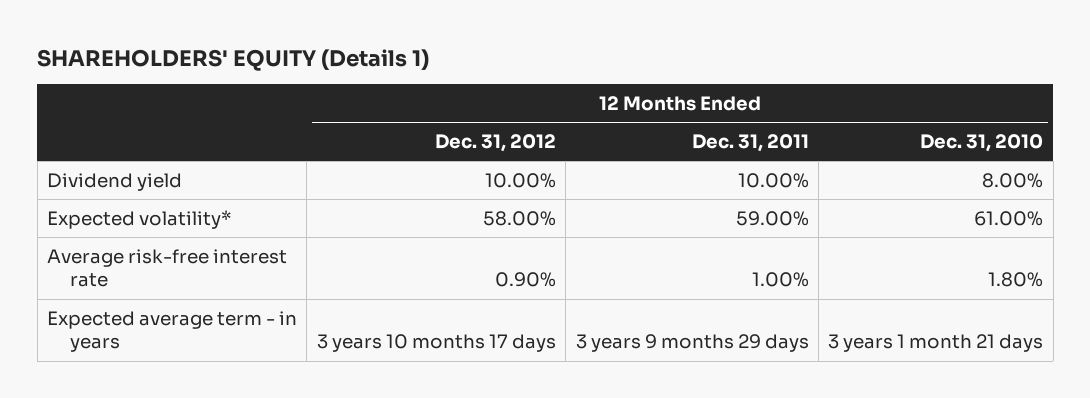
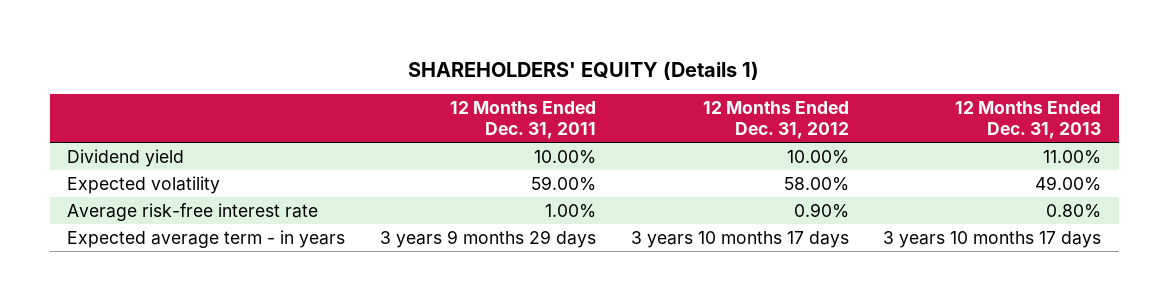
- | 12 Months Ended Dec. 31, 2012 | 12 Months Ended Dec. 31, 2011 | 12 Months Ended Dec. 31, 2010
+ | 12 Months Ended Dec. 31, 2011 | 12 Months Ended Dec. 31, 2012 | 12 Months Ended Dec. 31, 2013
- Expected volatility* | 58.00% | 59.00% | 61.00%
+ Expected volatility | 59.00% | 58.00% | 49.00%

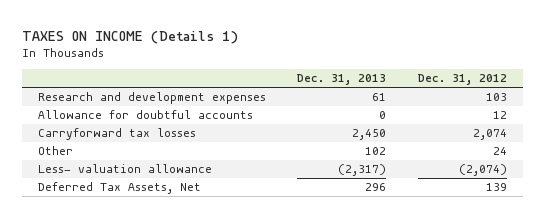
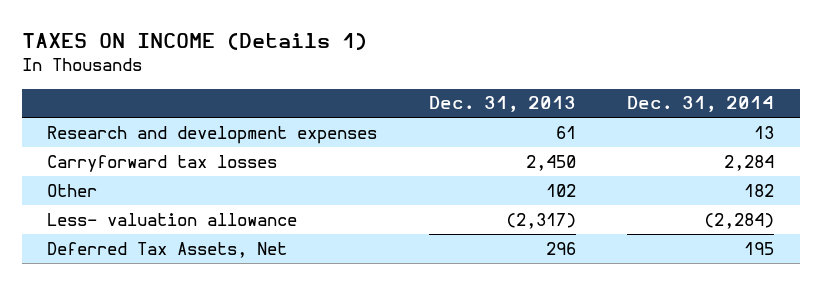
- | Dec. 31, 2013 | Dec. 31, 2012
+ | Dec. 31, 2013 | Dec. 31, 2014
- Allowance for doubtful accounts | 0 | 12

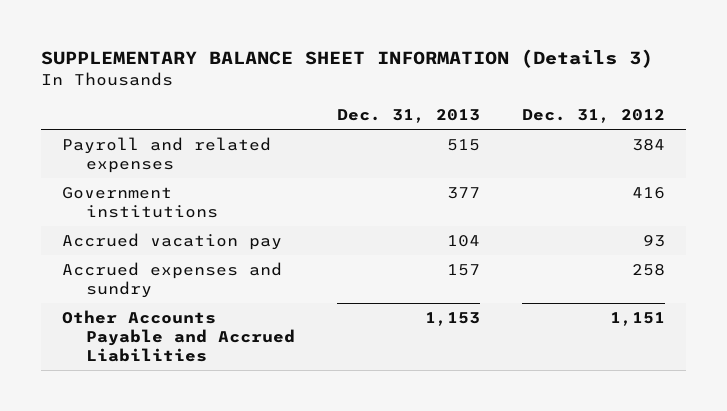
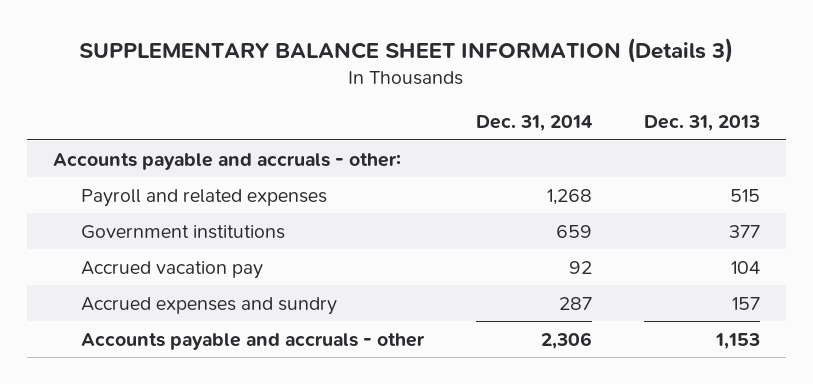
- | Dec. 31, 2013 | Dec. 31, 2012
+ | Dec. 31, 2014 | Dec. 31, 2013
+ Accounts payable and accruals - other:
- Other Accounts Payable and Accrued Liabilities | 1,153 | 1,151
+ Accounts payable and accruals - other | 2,306 | 1,153

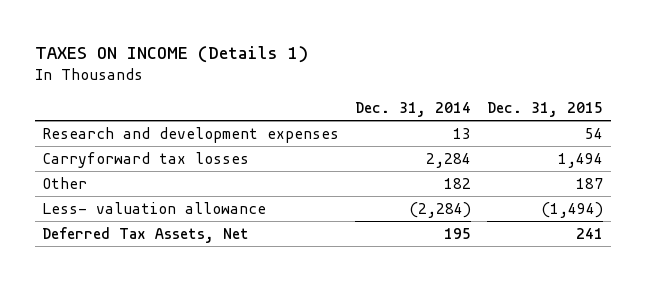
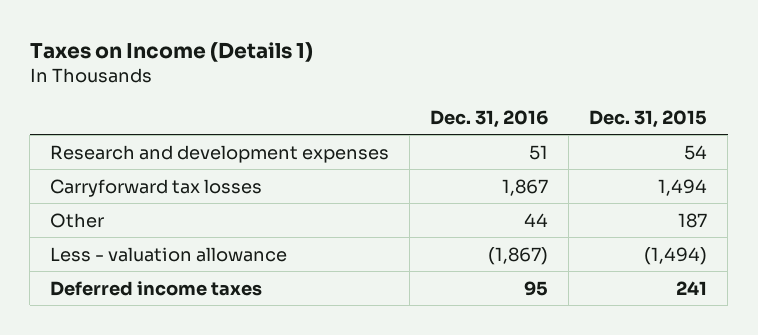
- TAXES ON INCOME (Details 1)
+ Taxes on Income (Details 1)
- | Dec. 31, 2014 | Dec. 31, 2015
+ | Dec. 31, 2016 | Dec. 31, 2015
- Less- valuation allowance | (2,284) | (1,494)
- Deferred Tax Assets, Net | 195 | 241
+ Less - valuation allowance | (1,867) | (1,494)
+ Deferred income taxes | 95 | 241

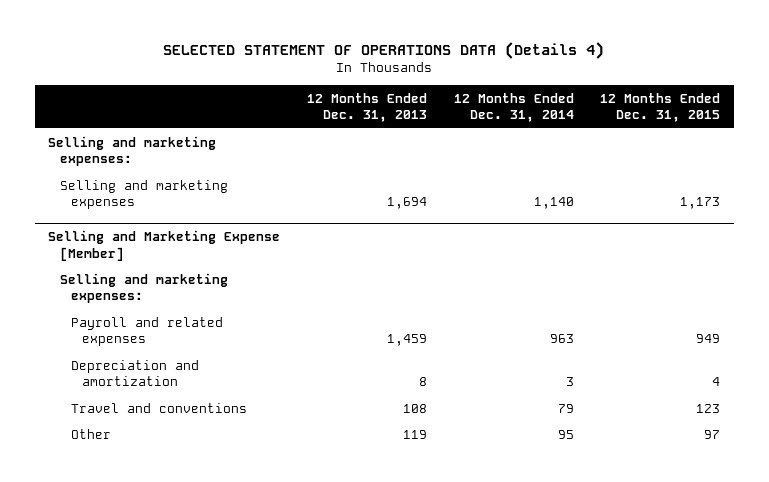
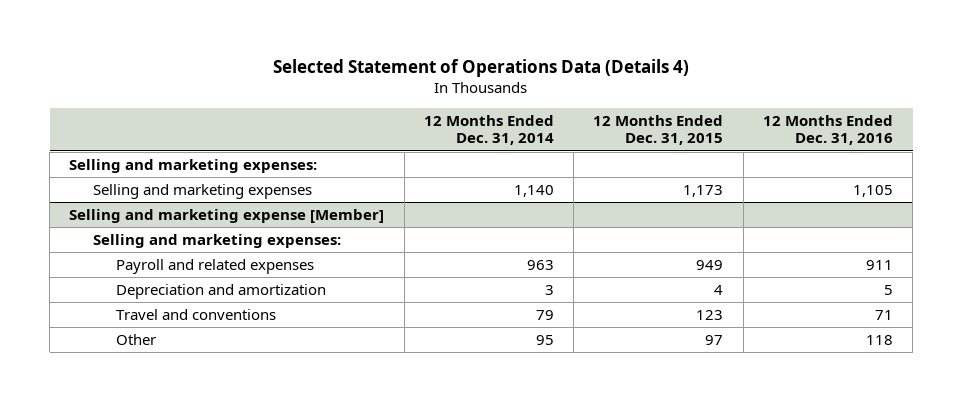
- SELECTED STATEMENT OF OPERATIONS DATA (Details 4)
+ Selected Statement of Operations Data (Details 4)
- | 12 Months Ended Dec. 31, 2013 | 12 Months Ended Dec. 31, 2014 | 12 Months Ended Dec. 31, 2015
+ | 12 Months Ended Dec. 31, 2014 | 12 Months Ended Dec. 31, 2015 | 12 Months Ended Dec. 31, 2016
- Selling and Marketing Expense [Member]
+ Selling and marketing expense [Member]

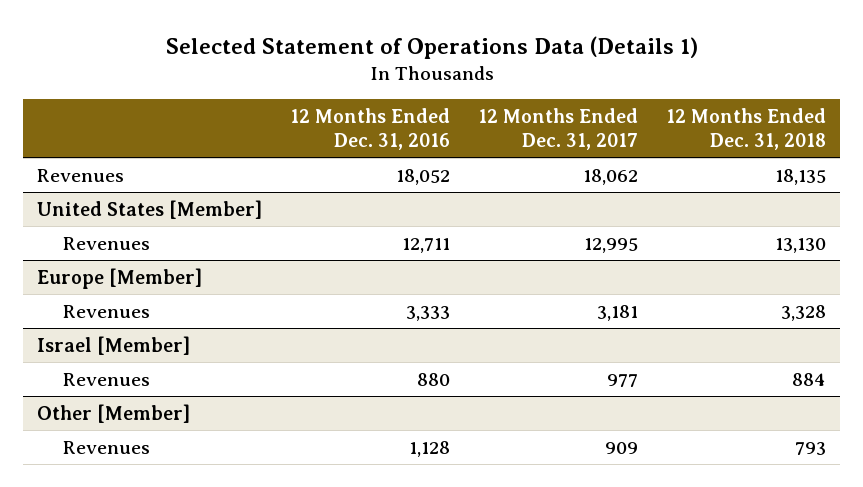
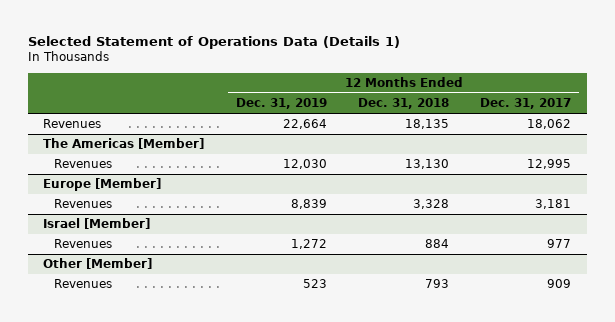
- | 12 Months Ended Dec. 31, 2016 | 12 Months Ended Dec. 31, 2017 | 12 Months Ended Dec. 31, 2018
+ | 12 Months Ended Dec. 31, 2019 | 12 Months Ended Dec. 31, 2018 | 12 Months Ended Dec. 31, 2017
- United States [Member]
+ The Americas [Member]

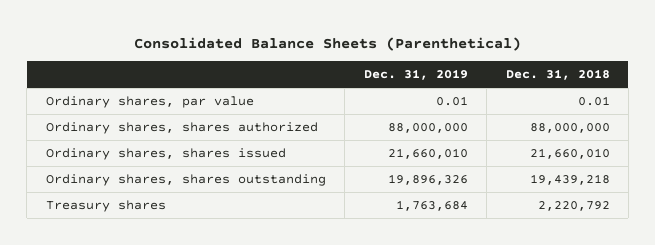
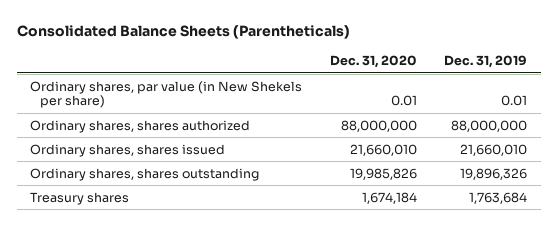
- Consolidated Balance Sheets (Parenthetical)
+ Consolidated Balance Sheets (Parentheticals)
- | Dec. 31, 2019 | Dec. 31, 2018
+ | Dec. 31, 2020 | Dec. 31, 2019
- Ordinary shares, par value | 0.01 | 0.01
+ Ordinary shares, par value (in New Shekels per share) | 0.01 | 0.01

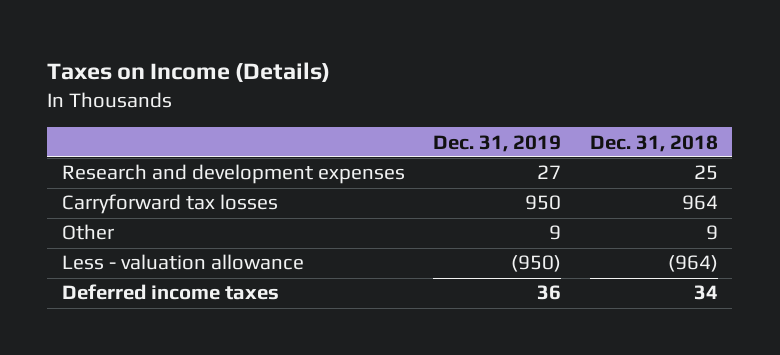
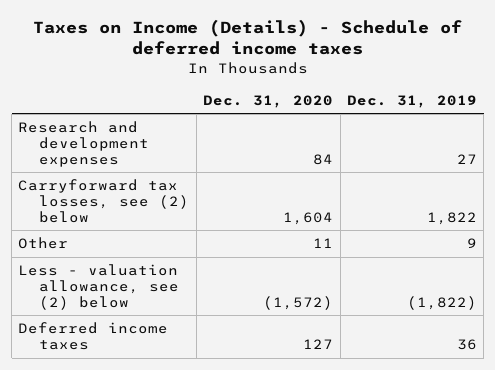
- Taxes on Income (Details)
+ Taxes on Income (Details) - Schedule of deferred income taxes
- | Dec. 31, 2019 | Dec. 31, 2018
+ | Dec. 31, 2020 | Dec. 31, 2019
- Carryforward tax losses | 950 | 964
+ Carryforward tax losses, see (2) below | 1,604 | 1,822
- Less - valuation allowance | (950) | (964)
+ Less - valuation allowance, see (2) below | (1,572) | (1,822)

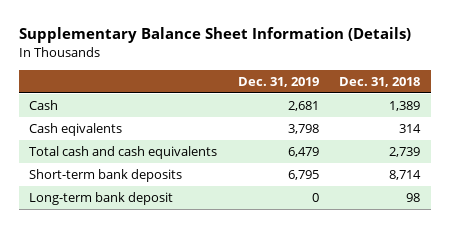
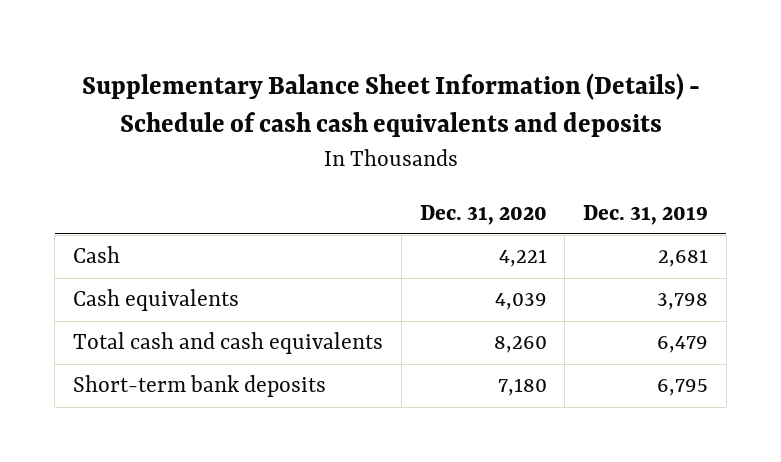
- Supplementary Balance Sheet Information (Details)
+ Supplementary Balance Sheet Information (Details) - Schedule of cash cash equivalents and deposits
- | Dec. 31, 2019 | Dec. 31, 2018
+ | Dec. 31, 2020 | Dec. 31, 2019
- Cash eqivalents | 3,798 | 314
+ Cash equivalents | 4,039 | 3,798
- Long-term bank deposit | 0 | 98

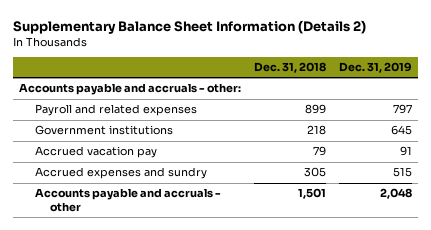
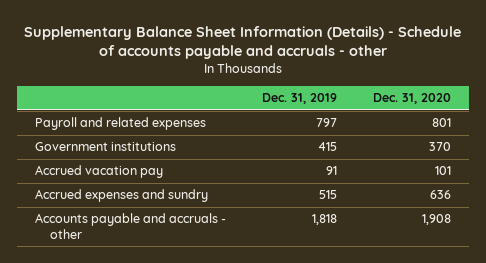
- Supplementary Balance Sheet Information (Details 2)
+ Supplementary Balance Sheet Information (Details) - Schedule of accounts payable and accruals - other
- | Dec. 31, 2018 | Dec. 31, 2019
+ | Dec. 31, 2019 | Dec. 31, 2020
- Accounts payable and accruals - other:
- Government institutions | 218 | 645
+ Government institutions | 415 | 370
- Accounts payable and accruals - other | 1,501 | 2,048
+ Accounts payable and accruals - other | 1,818 | 1,908

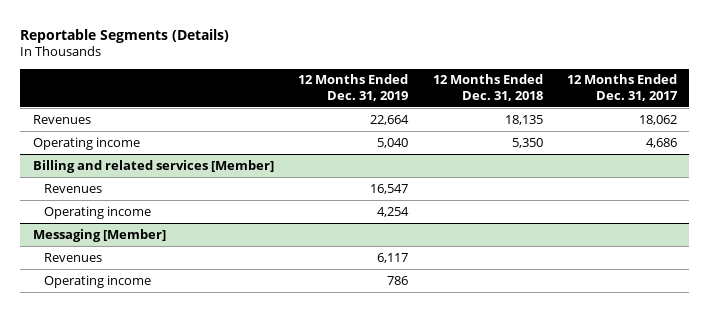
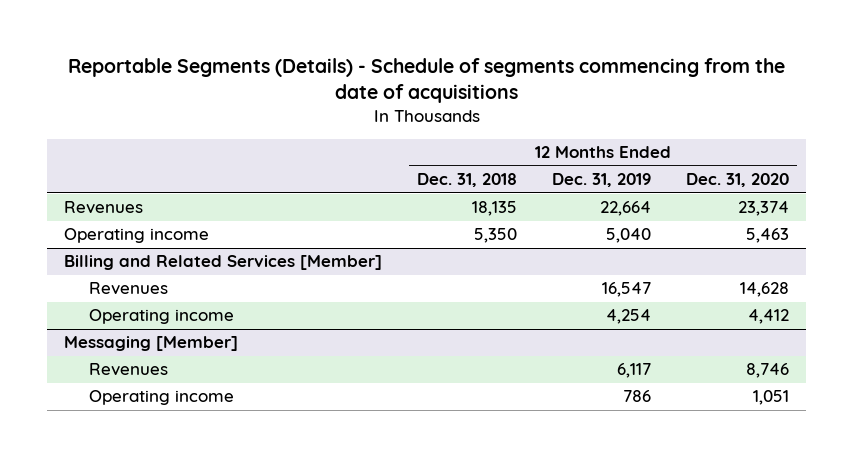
- Reportable Segments (Details)
+ Reportable Segments (Details) - Schedule of segments commencing from the date of acquisitions
- | 12 Months Ended Dec. 31, 2019 | 12 Months Ended Dec. 31, 2018 | 12 Months Ended Dec. 31, 2017
+ | 12 Months Ended Dec. 31, 2018 | 12 Months Ended Dec. 31, 2019 | 12 Months Ended Dec. 31, 2020
- Billing and related services [Member]
+ Billing and Related Services [Member]

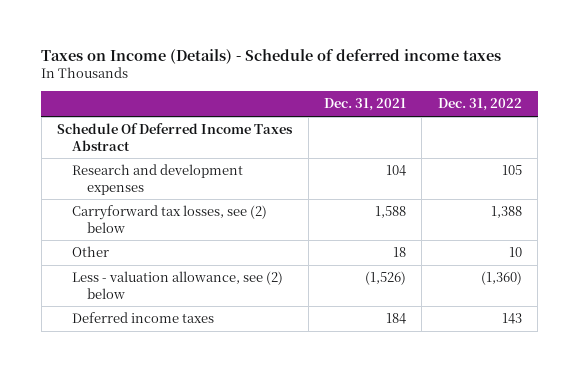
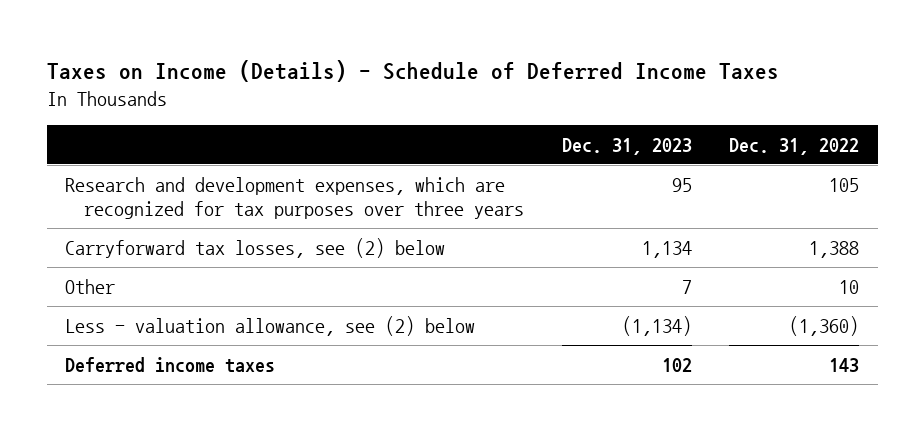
- Taxes on Income (Details) - Schedule of deferred income taxes
+ Taxes on Income (Details) - Schedule of Deferred Income Taxes
- | Dec. 31, 2021 | Dec. 31, 2022
+ | Dec. 31, 2023 | Dec. 31, 2022
- Schedule Of Deferred Income Taxes Abstract
- Research and development expenses | 104 | 105
+ Research and development expenses, which are recognized for tax purposes over three years | 95 | 105

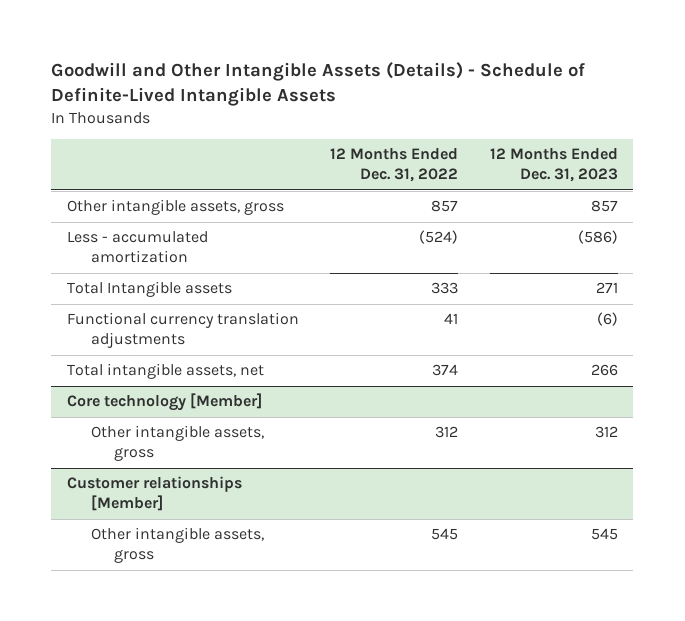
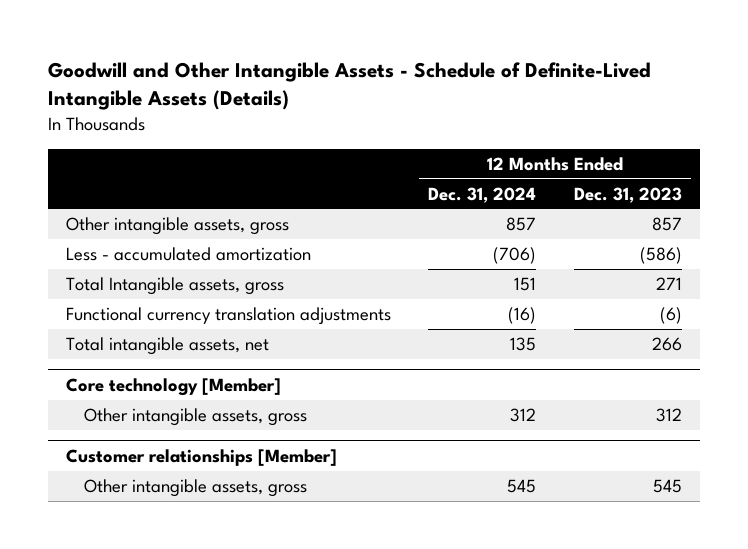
- Goodwill and Other Intangible Assets (Details) - Schedule of Definite-Lived Intangible Assets
+ Goodwill and Other Intangible Assets - Schedule of Definite-Lived Intangible Assets (Details)
- | 12 Months Ended Dec. 31, 2022 | 12 Months Ended Dec. 31, 2023
+ | 12 Months Ended Dec. 31, 2024 | 12 Months Ended Dec. 31, 2023
- Total Intangible assets | 333 | 271
+ Total Intangible assets, gross | 151 | 271

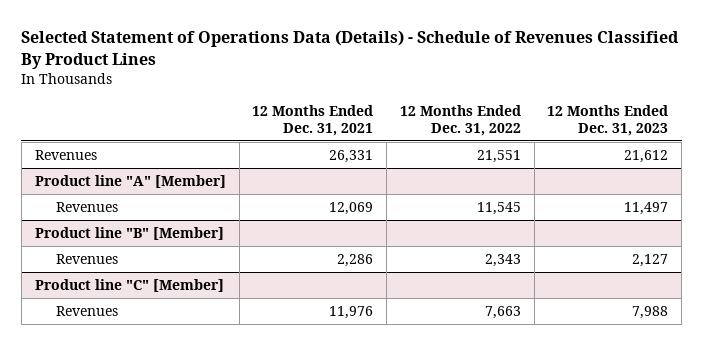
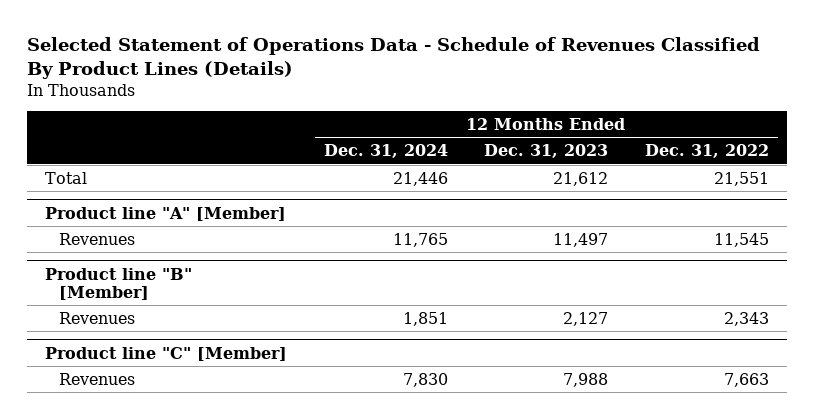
- Selected Statement of Operations Data (Details) - Schedule of Revenues Classified By Product Lines
+ Selected Statement of Operations Data - Schedule of Revenues Classified By Product Lines (Details)
- | 12 Months Ended Dec. 31, 2021 | 12 Months Ended Dec. 31, 2022 | 12 Months Ended Dec. 31, 2023
+ | 12 Months Ended Dec. 31, 2024 | 12 Months Ended Dec. 31, 2023 | 12 Months Ended Dec. 31, 2022
- Revenues | 26,331 | 21,551 | 21,612
+ Total | 21,446 | 21,612 | 21,551

